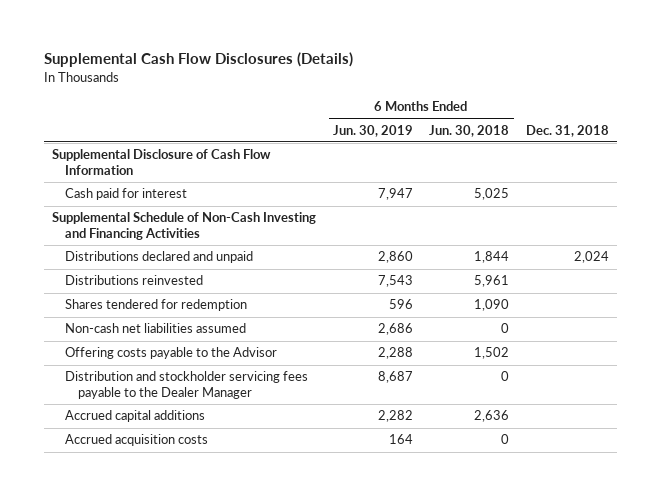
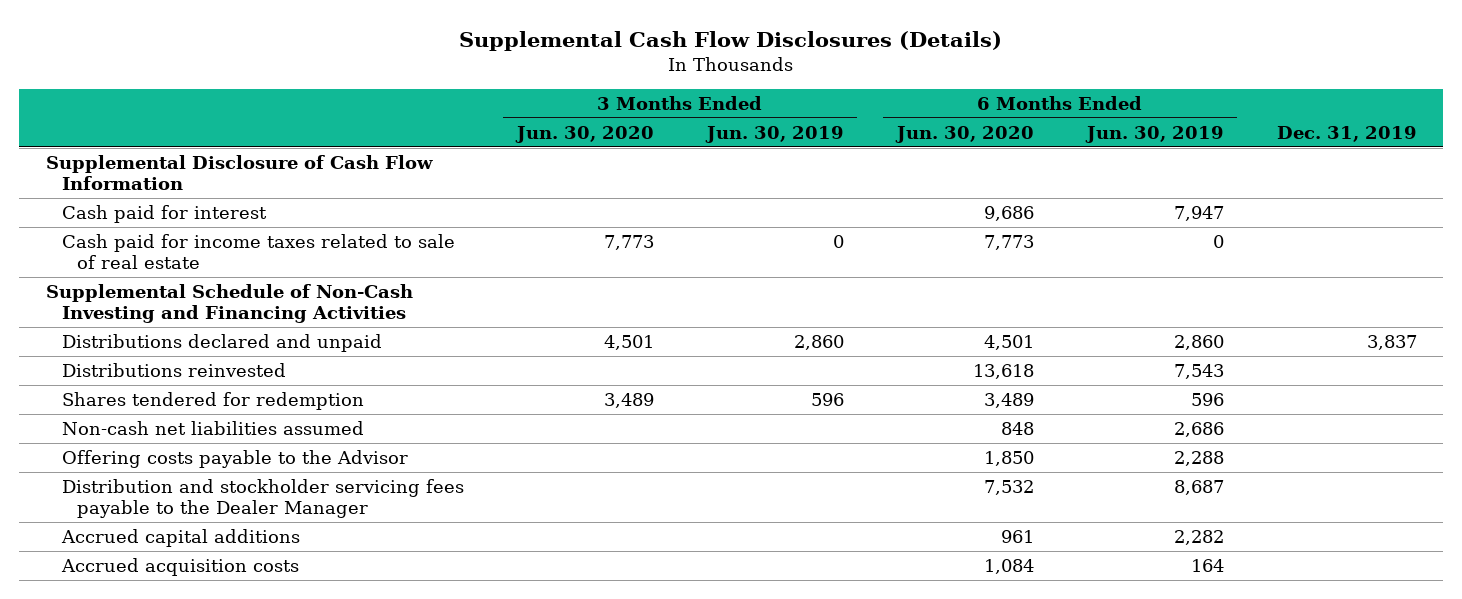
- | 6 Months Ended Jun. 30, 2019 | 6 Months Ended Jun. 30, 2018 | Dec. 31, 2018
+ | 3 Months Ended Jun. 30, 2020 | 3 Months Ended Jun. 30, 2019 | 6 Months Ended Jun. 30, 2020 | 6 Months Ended Jun. 30, 2019 | Dec. 31, 2019
+ Cash paid for income taxes related to sale of real estate | 7,773 | 0 | 7,773 | 0 |

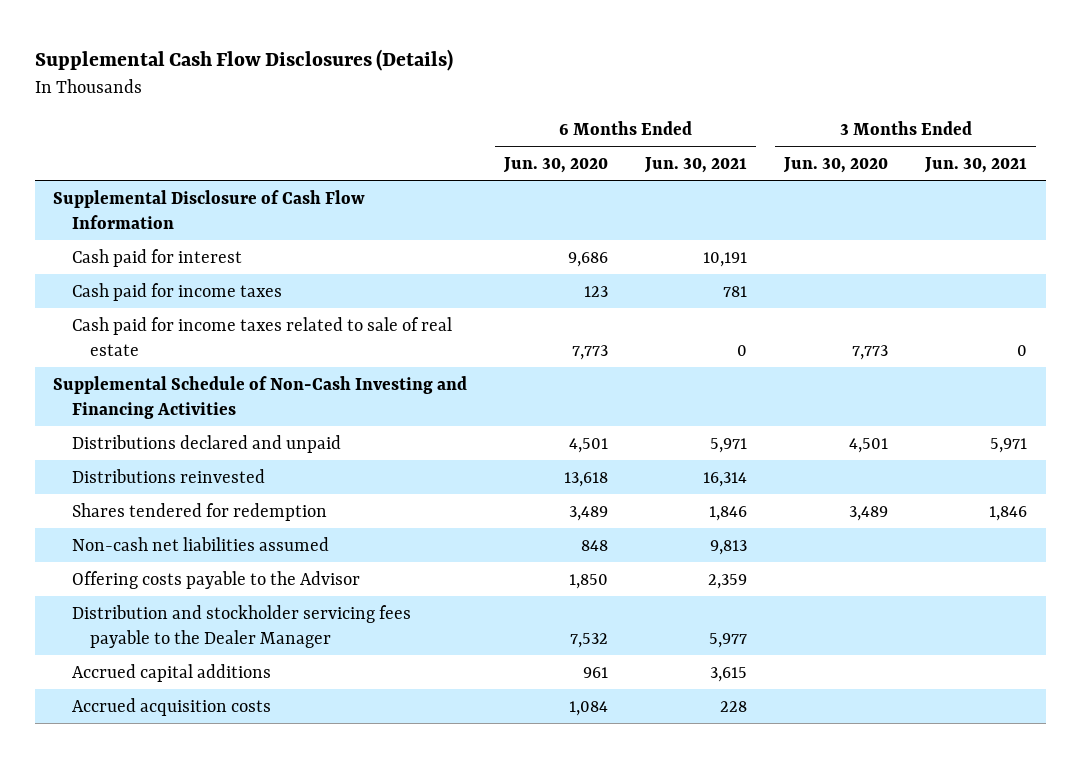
- | 3 Months Ended Jun. 30, 2020 | 3 Months Ended Jun. 30, 2019 | 6 Months Ended Jun. 30, 2020 | 6 Months Ended Jun. 30, 2019 | Dec. 31, 2019
+ | 6 Months Ended Jun. 30, 2020 | 6 Months Ended Jun. 30, 2021 | 3 Months Ended Jun. 30, 2020 | 3 Months Ended Jun. 30, 2021
+ Cash paid for income taxes | 123 | 781 | |

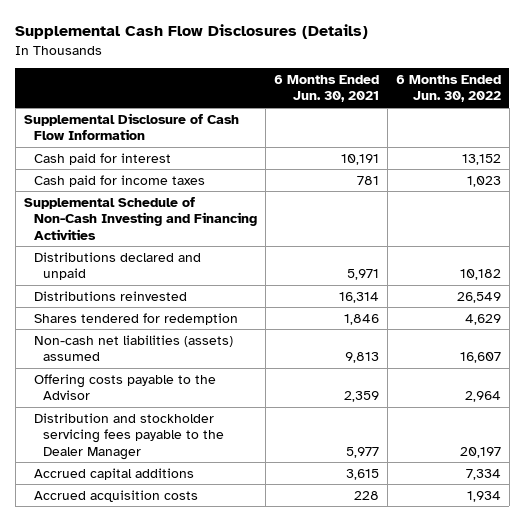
- | 6 Months Ended Jun. 30, 2020 | 6 Months Ended Jun. 30, 2021 | 3 Months Ended Jun. 30, 2020 | 3 Months Ended Jun. 30, 2021
+ | 6 Months Ended Jun. 30, 2021 | 6 Months Ended Jun. 30, 2022
- Cash paid for income taxes related to sale of real estate | 7,773 | 0 | 7,773 | 0
- Non-cash net liabilities assumed | 848 | 9,813 | |
+ Non-cash net liabilities (assets) assumed | 9,813 | 16,607

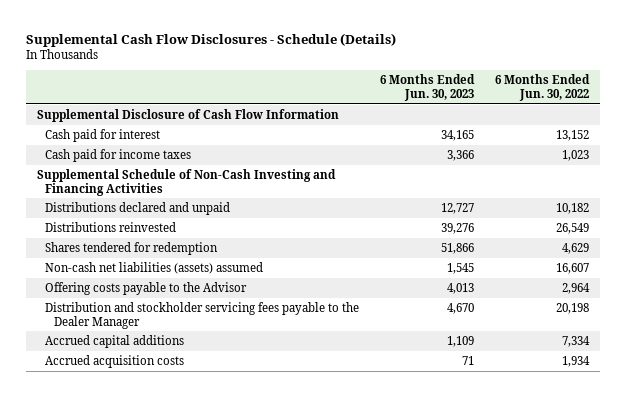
- Supplemental Cash Flow Disclosures (Details)
+ Supplemental Cash Flow Disclosures - Schedule (Details)
- | 6 Months Ended Jun. 30, 2021 | 6 Months Ended Jun. 30, 2022
+ | 6 Months Ended Jun. 30, 2023 | 6 Months Ended Jun. 30, 2022
- Distribution and stockholder servicing fees payable to the Dealer Manager | 5,977 | 20,197
+ Distribution and stockholder servicing fees payable to the Dealer Manager | 4,670 | 20,198

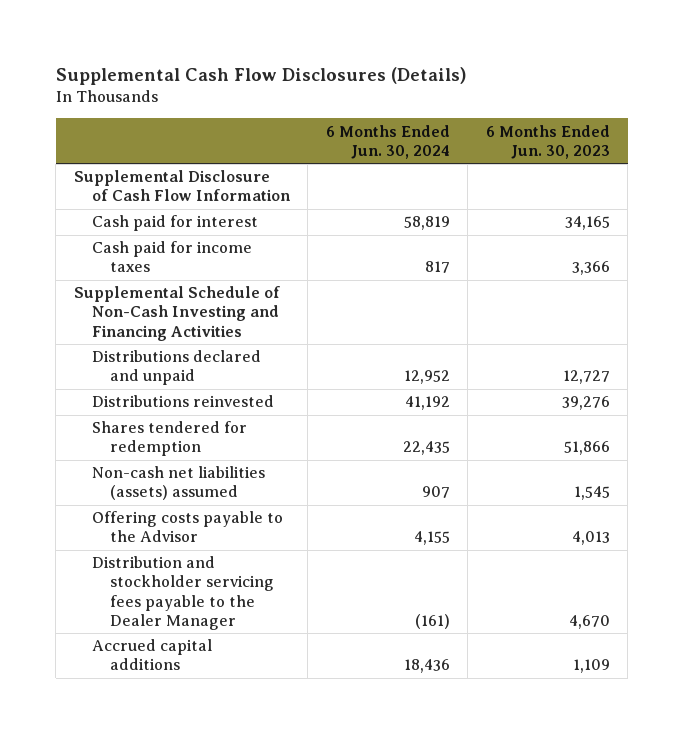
- Supplemental Cash Flow Disclosures - Schedule (Details)
+ Supplemental Cash Flow Disclosures (Details)
- | 6 Months Ended Jun. 30, 2023 | 6 Months Ended Jun. 30, 2022
+ | 6 Months Ended Jun. 30, 2024 | 6 Months Ended Jun. 30, 2023
- Accrued acquisition costs | 71 | 1,934

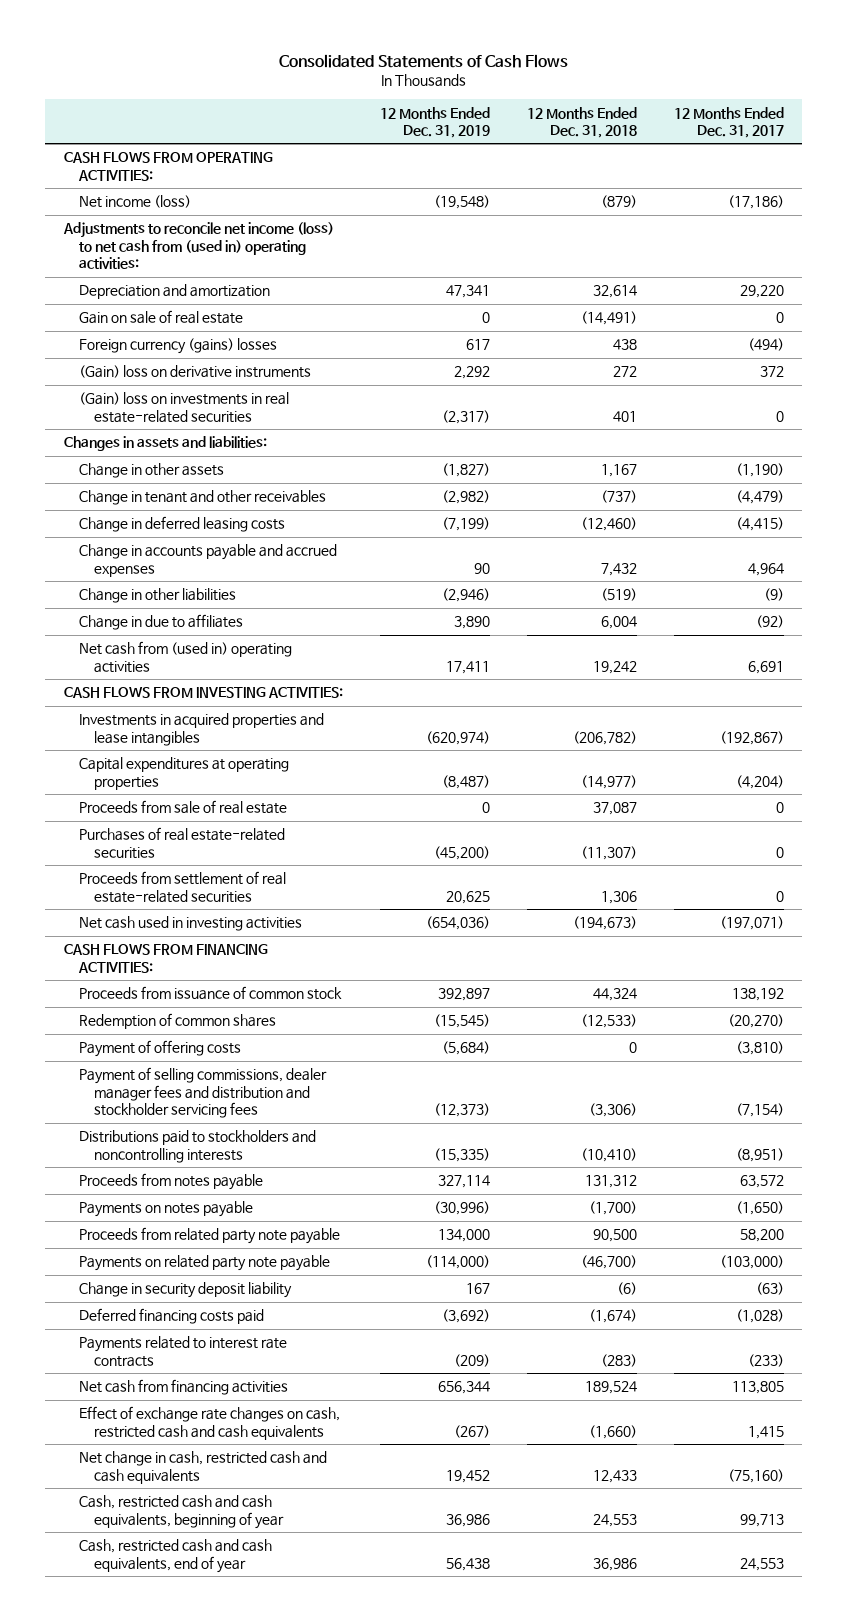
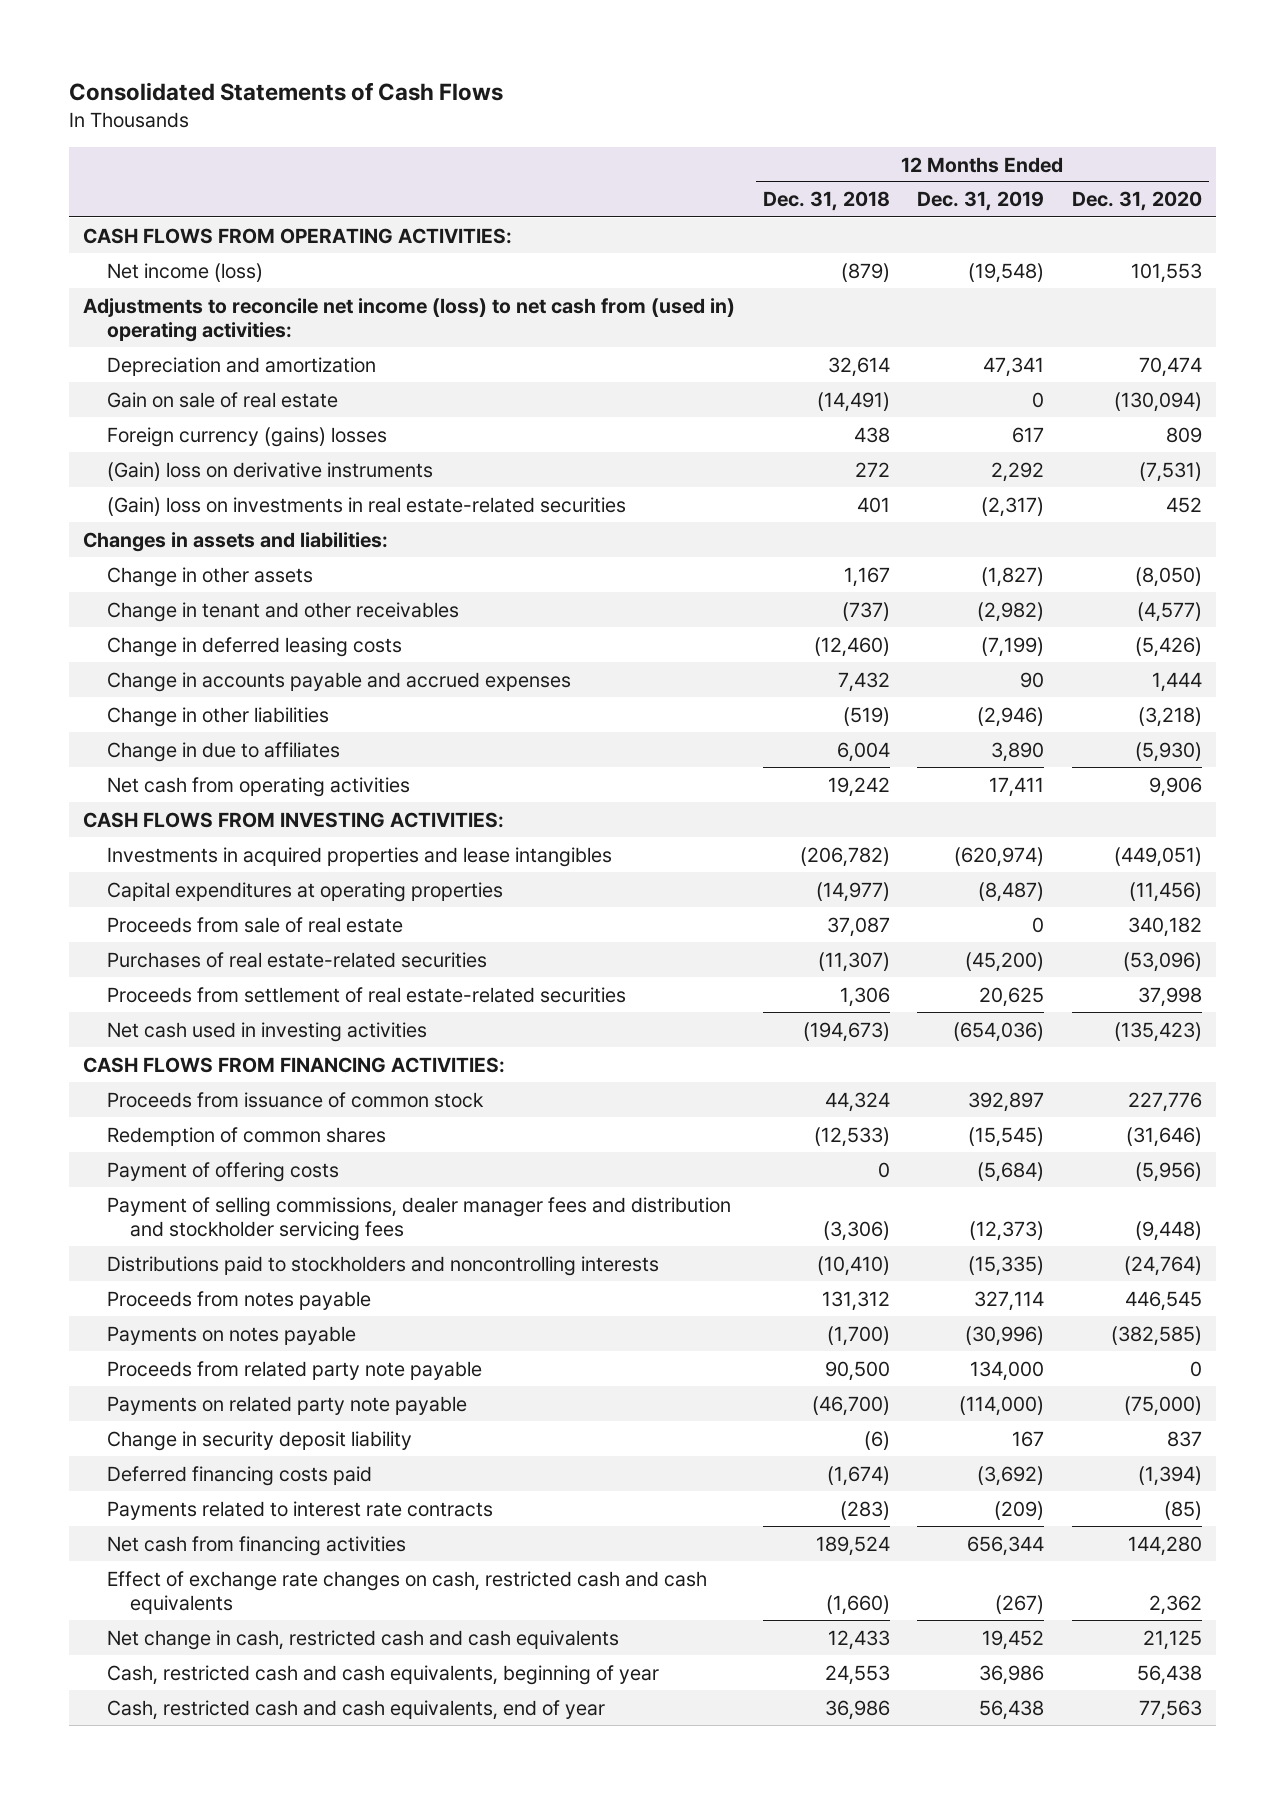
- | 12 Months Ended Dec. 31, 2019 | 12 Months Ended Dec. 31, 2018 | 12 Months Ended Dec. 31, 2017
+ | 12 Months Ended Dec. 31, 2018 | 12 Months Ended Dec. 31, 2019 | 12 Months Ended Dec. 31, 2020
- Net cash from (used in) operating activities | 17,411 | 19,242 | 6,691
+ Net cash from operating activities | 19,242 | 17,411 | 9,906

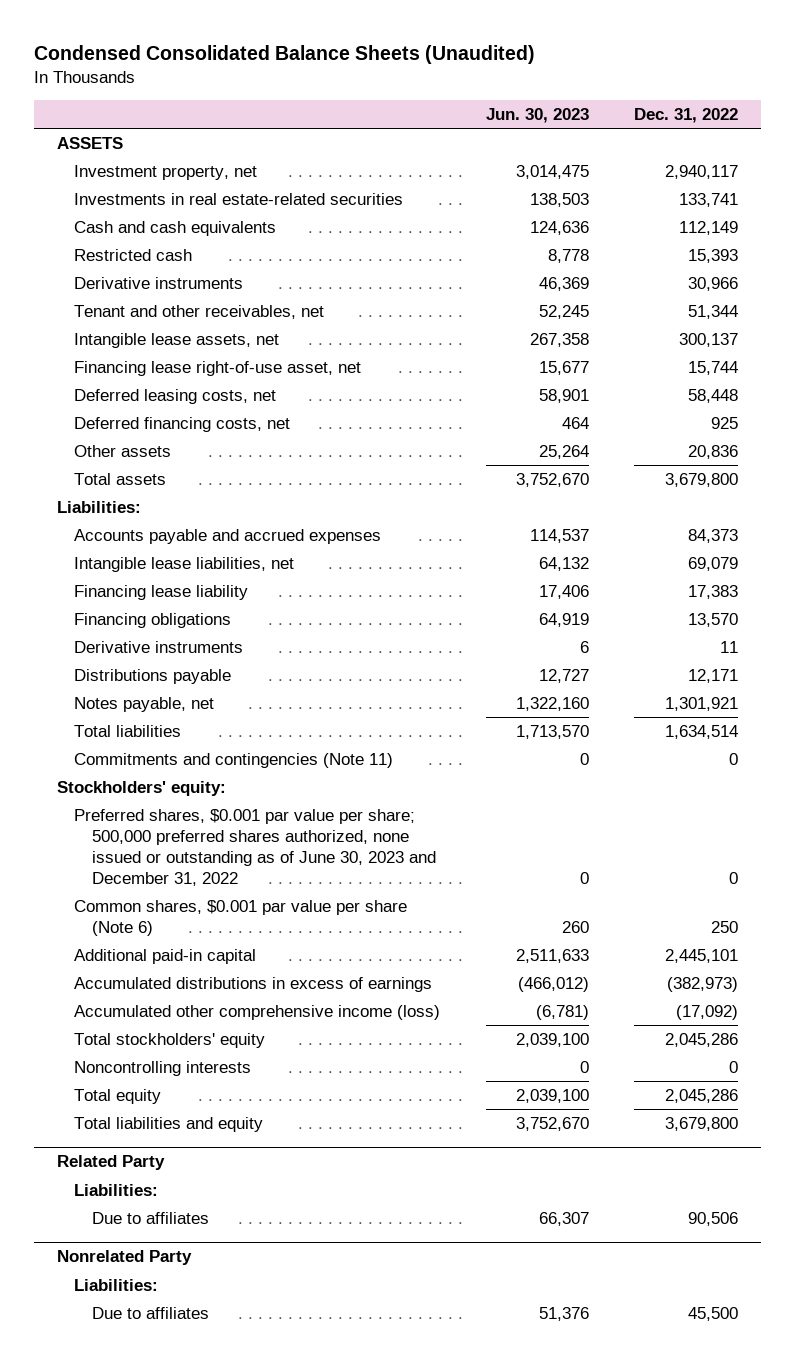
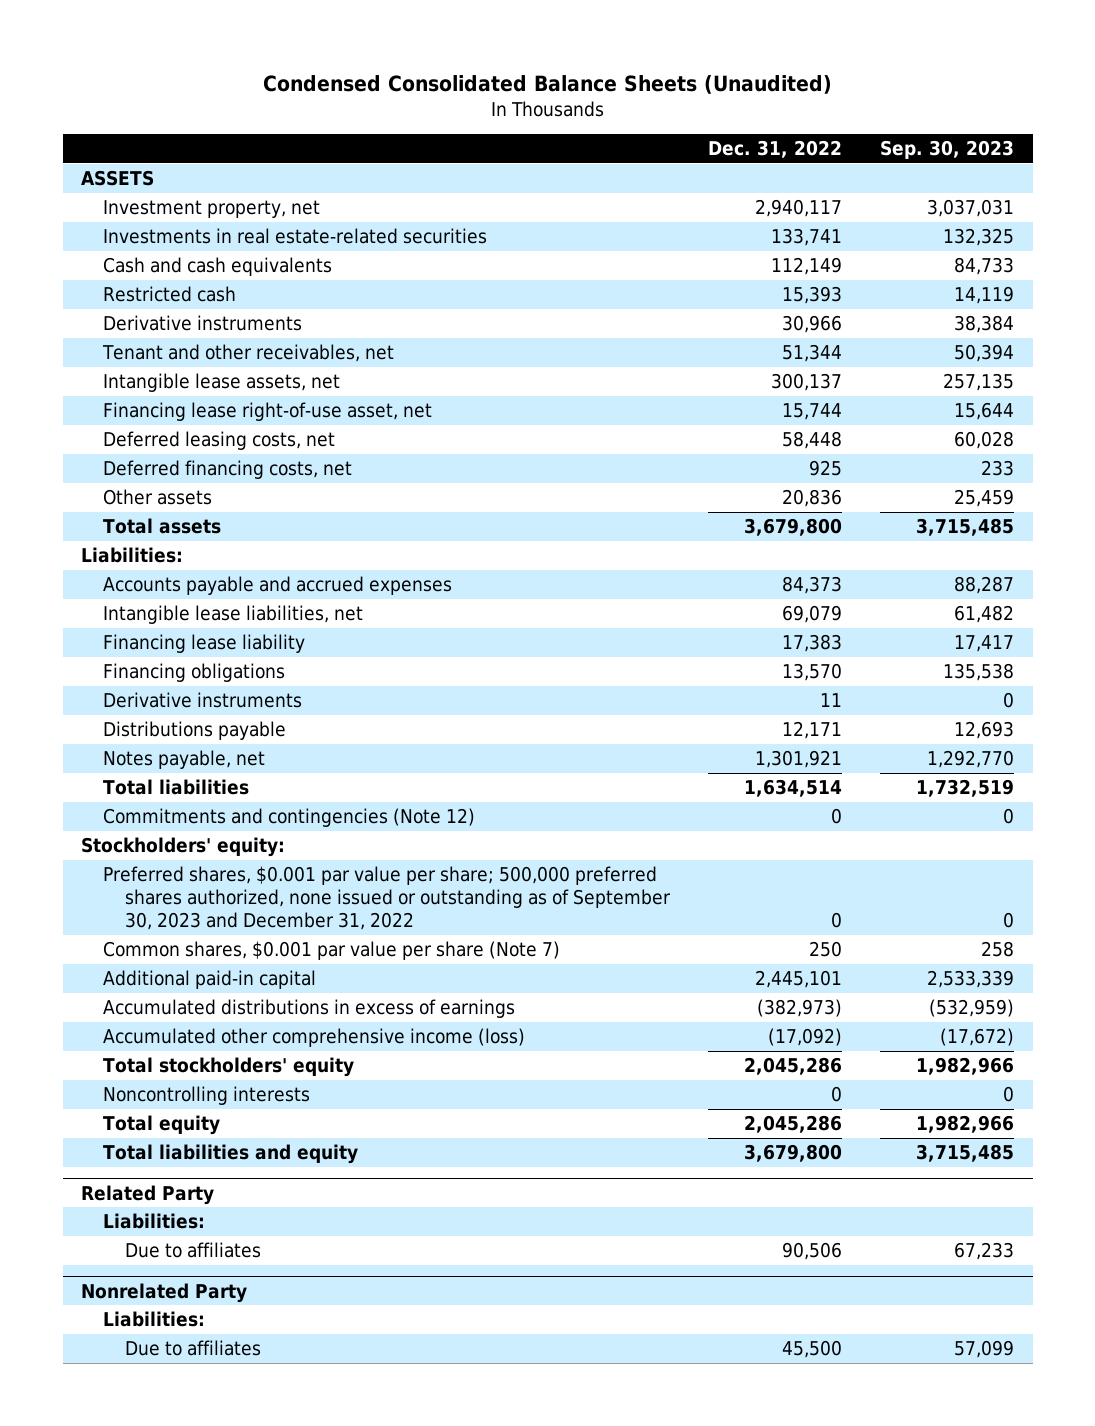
- | Jun. 30, 2023 | Dec. 31, 2022
+ | Dec. 31, 2022 | Sep. 30, 2023
- Commitments and contingencies (Note 11) | 0 | 0
+ Commitments and contingencies (Note 12) | 0 | 0
- Preferred shares, $0.001 par value per share; 500,000 preferred shares authorized, none issued or outstanding as of June 30, 2023 and December 31, 2022 | 0 | 0
- Common shares, $0.001 par value per share (Note 6) | 260 | 250
+ Preferred shares, $0.001 par value per share; 500,000 preferred shares authorized, none issued or outstanding as of September 30, 2023 and December 31, 2022 | 0 | 0
+ Common shares, $0.001 par value per share (Note 7) | 250 | 258

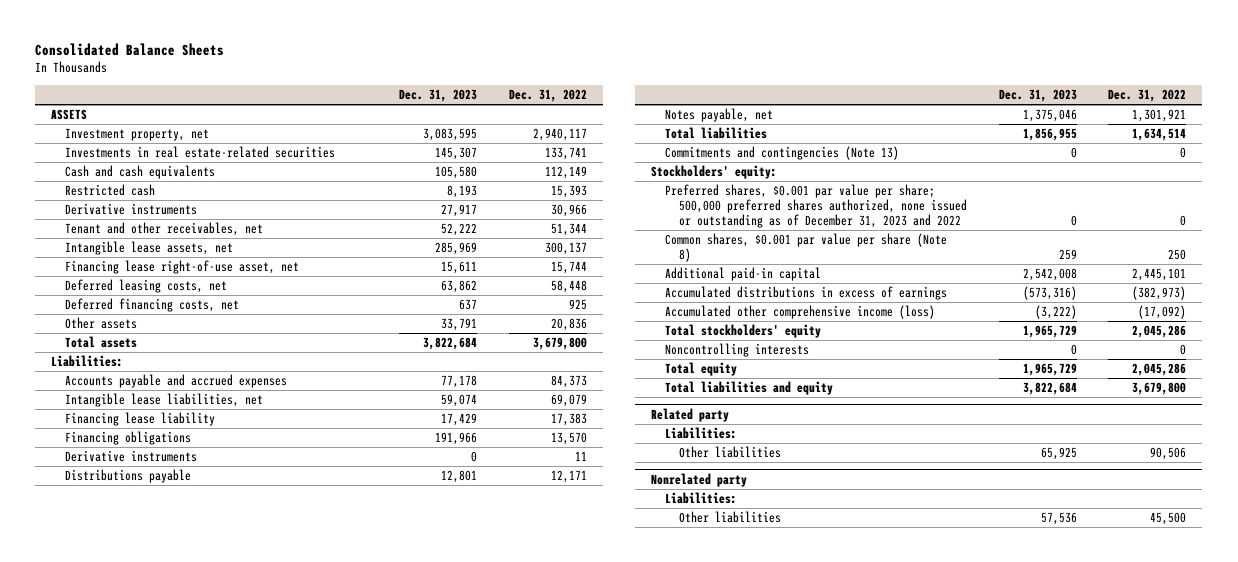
- Condensed Consolidated Balance Sheets (Unaudited)
+ Consolidated Balance Sheets
- | Dec. 31, 2022 | Sep. 30, 2023
+ | Dec. 31, 2023 | Dec. 31, 2022
- Commitments and contingencies (Note 12) | 0 | 0
+ Commitments and contingencies (Note 13) | 0 | 0
- Preferred shares, $0.001 par value per share; 500,000 preferred shares authorized, none issued or outstanding as of September 30, 2023 and December 31, 2022 | 0 | 0
- Common shares, $0.001 par value per share (Note 7) | 250 | 258
+ Preferred shares, $0.001 par value per share; 500,000 preferred shares authorized, none issued or outstanding as of December 31, 2023 and 2022 | 0 | 0
+ Common shares, $0.001 par value per share (Note 8) | 259 | 250
- Related Party
+ Related party
- Due to affiliates | 90,506 | 67,233
- Nonrelated Party
+ Other liabilities | 65,925 | 90,506
+ Nonrelated party
- Due to affiliates | 45,500 | 57,099
+ Other liabilities | 57,536 | 45,500

